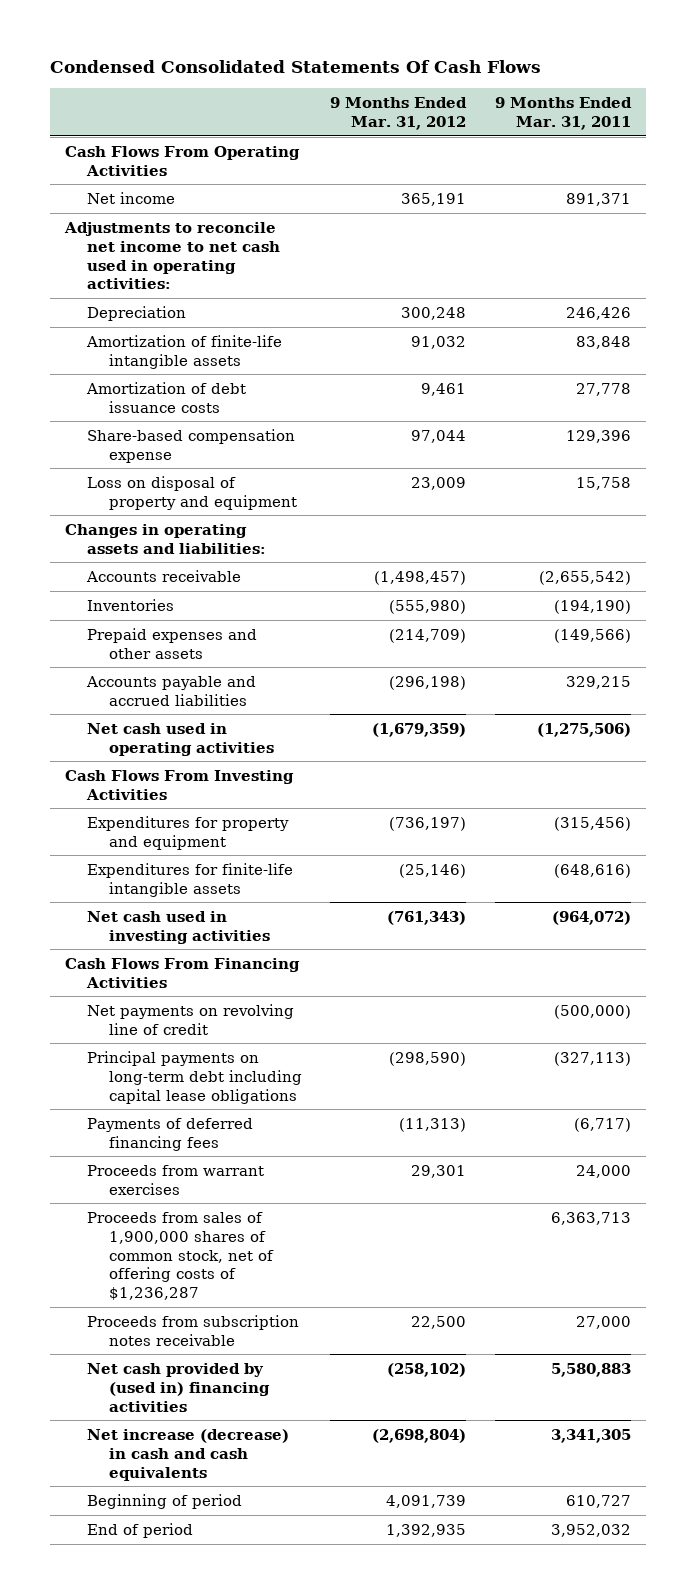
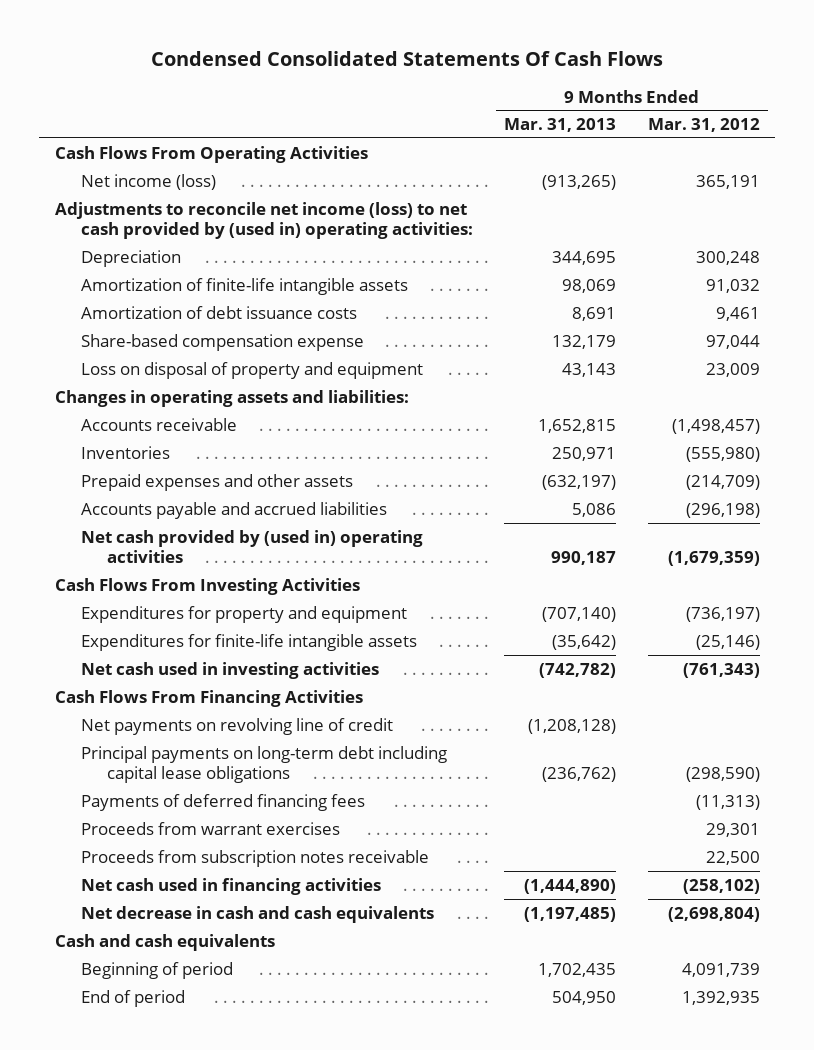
- | 9 Months Ended Mar. 31, 2012 | 9 Months Ended Mar. 31, 2011
+ | 9 Months Ended Mar. 31, 2013 | 9 Months Ended Mar. 31, 2012
- Net income | 365,191 | 891,371
- Adjustments to reconcile net income to net cash used in operating activities:
+ Net income (loss) | (913,265) | 365,191
+ Adjustments to reconcile net income (loss) to net cash provided by (used in) operating activities:
- Net cash used in operating activities | (1,679,359) | (1,275,506)
+ Net cash provided by (used in) operating activities | 990,187 | (1,679,359)
- Proceeds from sales of 1,900,000 shares of common stock, net of offering costs of $1,236,287 | | 6,363,713
- Net cash provided by (used in) financing activities | (258,102) | 5,580,883
- Net increase (decrease) in cash and cash equivalents | (2,698,804) | 3,341,305
+ Net cash used in financing activities | (1,444,890) | (258,102)
+ Net decrease in cash and cash equivalents | (1,197,485) | (2,698,804)
+ Cash and cash equivalents

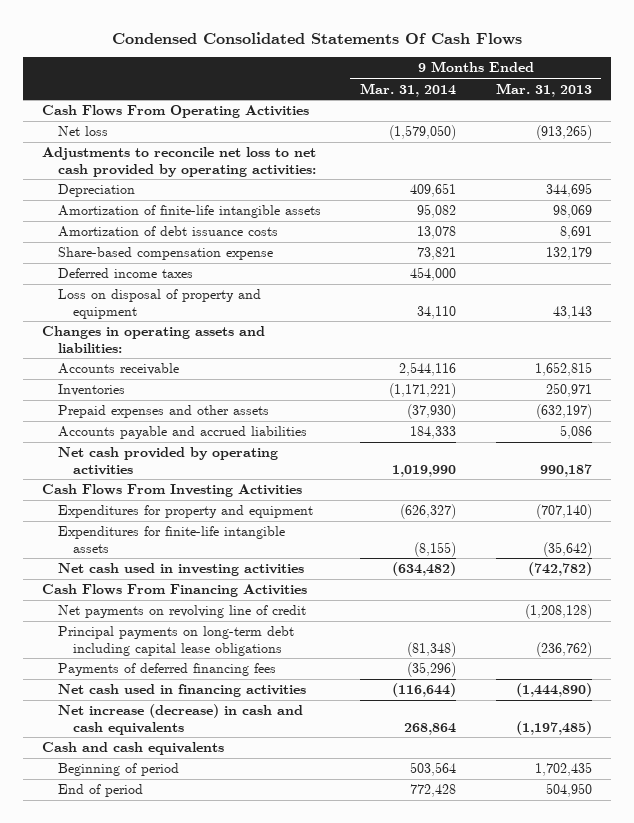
- | 9 Months Ended Mar. 31, 2013 | 9 Months Ended Mar. 31, 2012
+ | 9 Months Ended Mar. 31, 2014 | 9 Months Ended Mar. 31, 2013
- Net income (loss) | (913,265) | 365,191
- Adjustments to reconcile net income (loss) to net cash provided by (used in) operating activities:
+ Net loss | (1,579,050) | (913,265)
+ Adjustments to reconcile net loss to net cash provided by operating activities:
+ Deferred income taxes | 454,000 |
- Net cash provided by (used in) operating activities | 990,187 | (1,679,359)
+ Net cash provided by operating activities | 1,019,990 | 990,187
- Proceeds from warrant exercises | | 29,301
- Proceeds from subscription notes receivable | | 22,500
- Net decrease in cash and cash equivalents | (1,197,485) | (2,698,804)
+ Net increase (decrease) in cash and cash equivalents | 268,864 | (1,197,485)

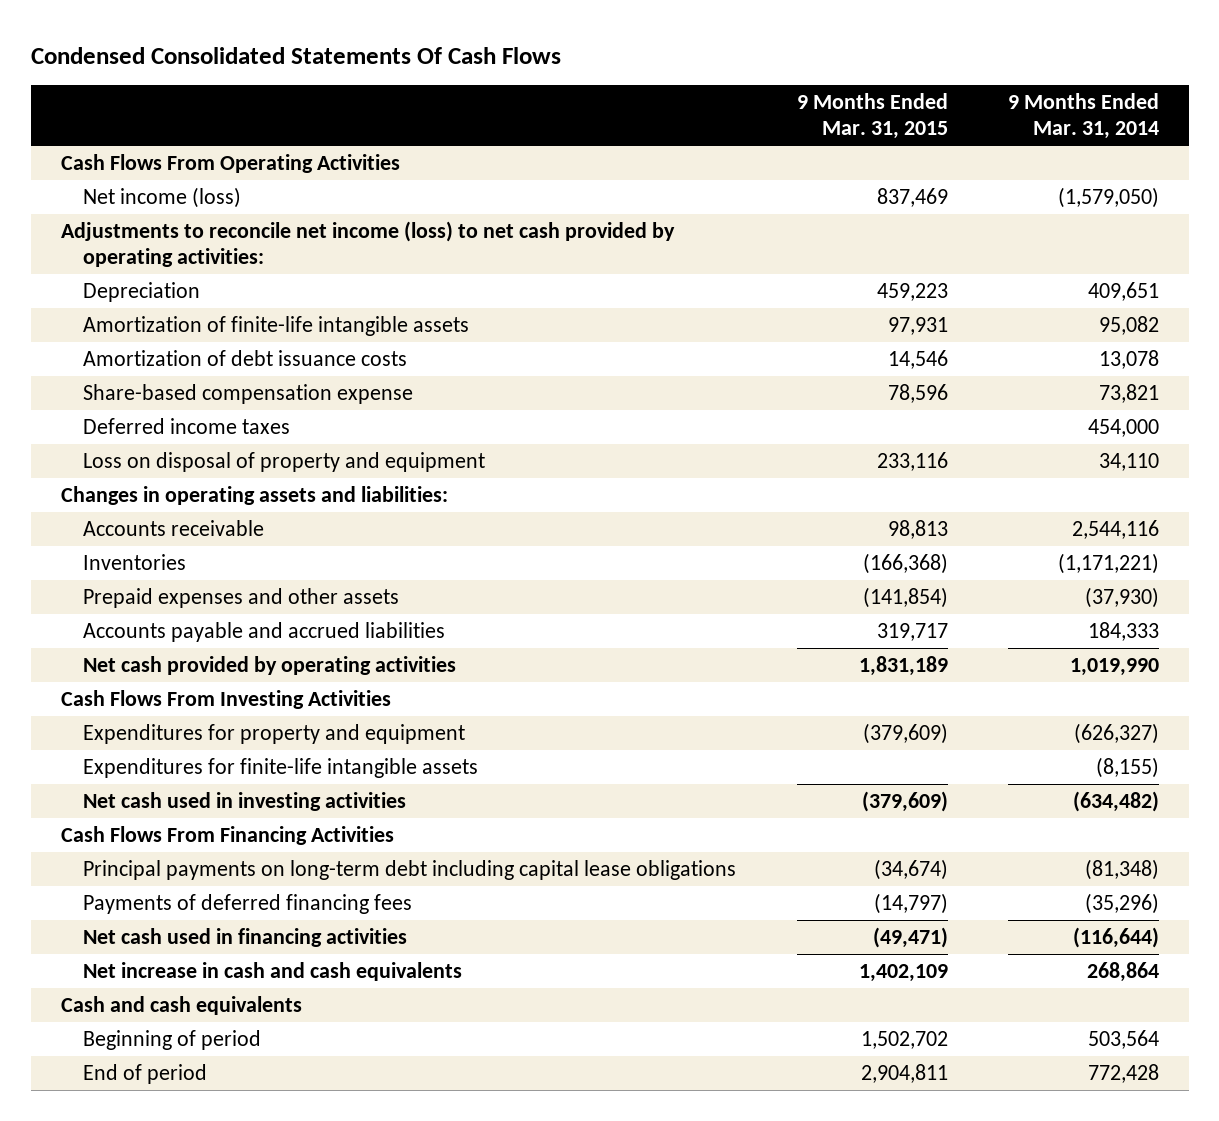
- | 9 Months Ended Mar. 31, 2014 | 9 Months Ended Mar. 31, 2013
+ | 9 Months Ended Mar. 31, 2015 | 9 Months Ended Mar. 31, 2014
- Net loss | (1,579,050) | (913,265)
- Adjustments to reconcile net loss to net cash provided by operating activities:
+ Net income (loss) | 837,469 | (1,579,050)
+ Adjustments to reconcile net income (loss) to net cash provided by operating activities:
- Net payments on revolving line of credit | | (1,208,128)
- Net increase (decrease) in cash and cash equivalents | 268,864 | (1,197,485)
+ Net increase in cash and cash equivalents | 1,402,109 | 268,864

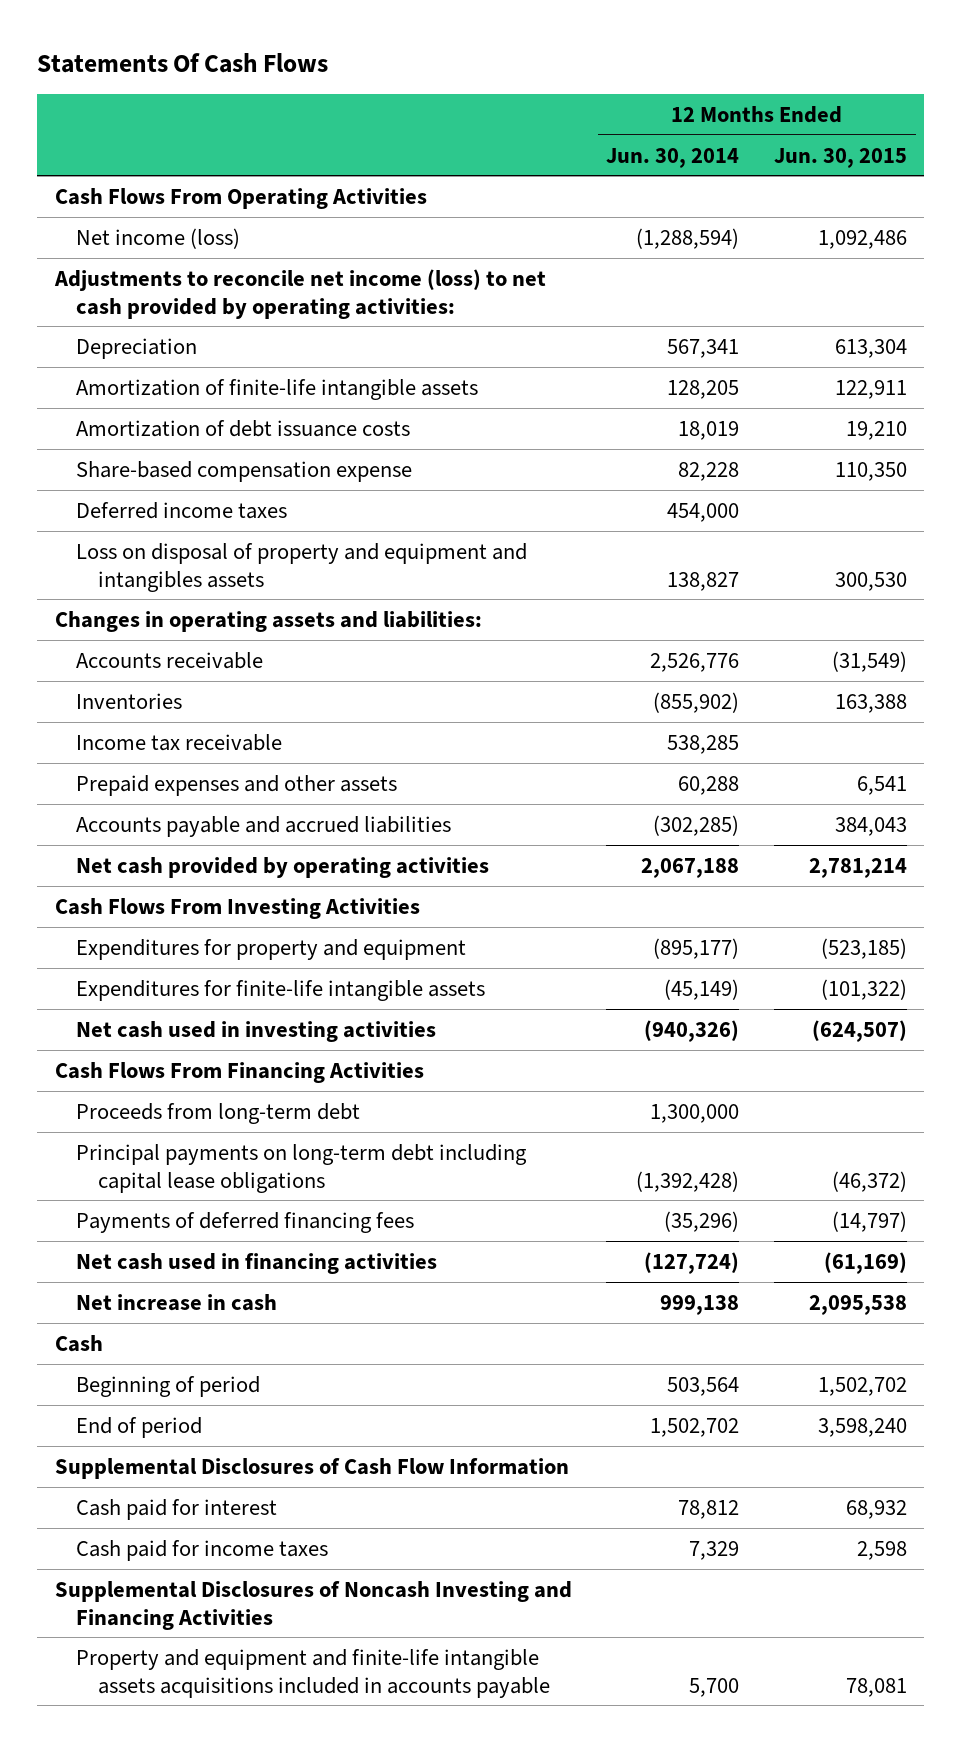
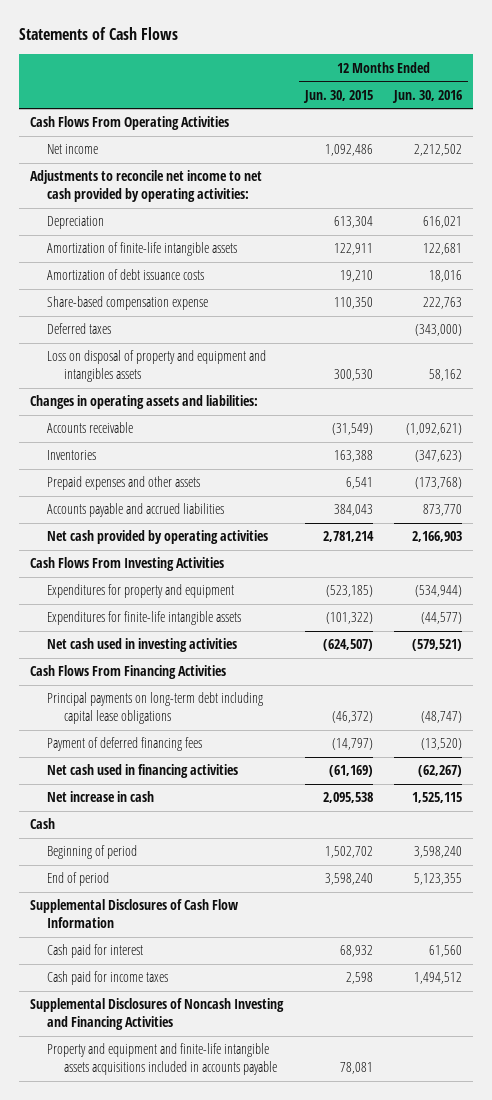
- Statements Of Cash Flows
+ Statements of Cash Flows
- | 12 Months Ended Jun. 30, 2014 | 12 Months Ended Jun. 30, 2015
+ | 12 Months Ended Jun. 30, 2015 | 12 Months Ended Jun. 30, 2016
- Net income (loss) | (1,288,594) | 1,092,486
- Adjustments to reconcile net income (loss) to net cash provided by operating activities:
+ Net income | 1,092,486 | 2,212,502
+ Adjustments to reconcile net income to net cash provided by operating activities:
- Deferred income taxes | 454,000 |
+ Deferred taxes | | (343,000)
- Income tax receivable | 538,285 |
- Proceeds from long-term debt | 1,300,000 |
- Payments of deferred financing fees | (35,296) | (14,797)
+ Payment of deferred financing fees | (14,797) | (13,520)

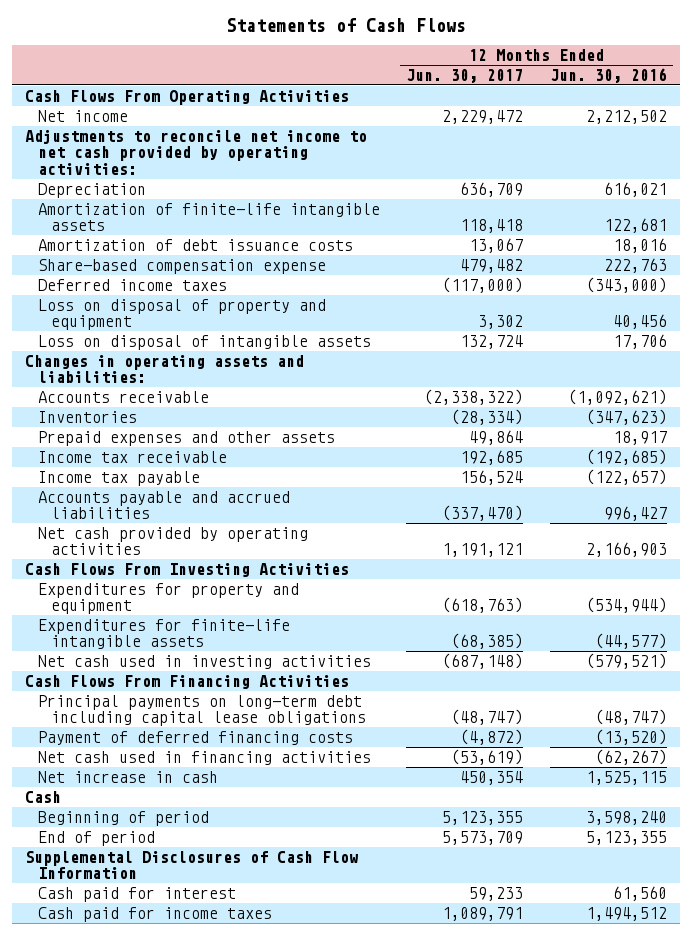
- | 12 Months Ended Jun. 30, 2015 | 12 Months Ended Jun. 30, 2016
+ | 12 Months Ended Jun. 30, 2017 | 12 Months Ended Jun. 30, 2016
- Deferred taxes | | (343,000)
- Loss on disposal of property and equipment and intangibles assets | 300,530 | 58,162
+ Deferred income taxes | (117,000) | (343,000)
+ Loss on disposal of property and equipment | 3,302 | 40,456
+ Loss on disposal of intangible assets | 132,724 | 17,706
- Prepaid expenses and other assets | 6,541 | (173,768)
- Accounts payable and accrued liabilities | 384,043 | 873,770
+ Prepaid expenses and other assets | 49,864 | 18,917
+ Income tax receivable | 192,685 | (192,685)
+ Income tax payable | 156,524 | (122,657)
+ Accounts payable and accrued liabilities | (337,470) | 996,427
- Payment of deferred financing fees | (14,797) | (13,520)
+ Payment of deferred financing costs | (4,872) | (13,520)
- Supplemental Disclosures of Noncash Investing and Financing Activities
- Property and equipment and finite-life intangible assets acquisitions included in accounts payable | 78,081 |

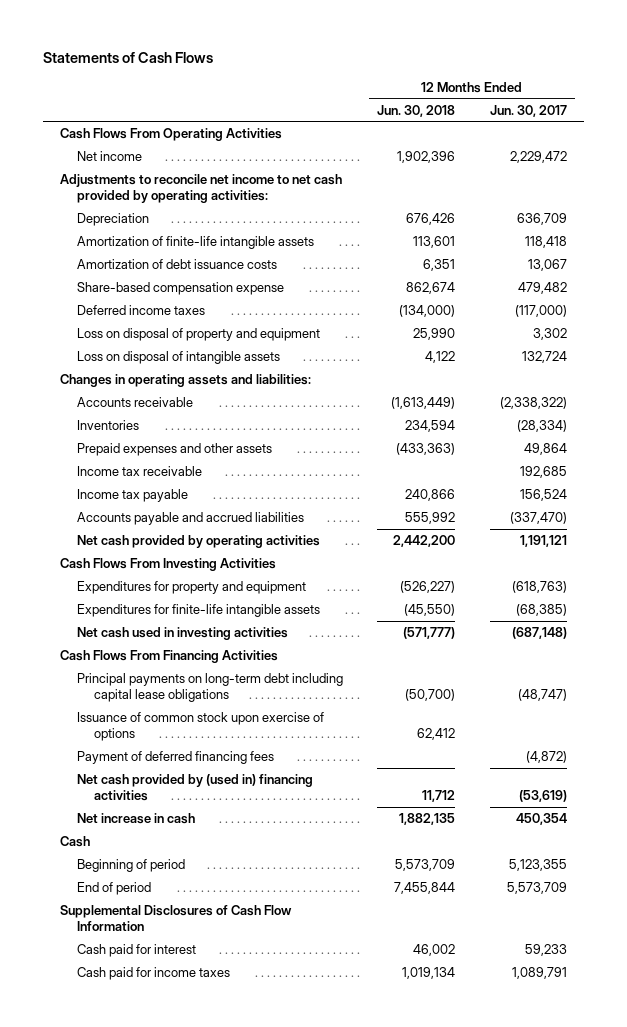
- | 12 Months Ended Jun. 30, 2017 | 12 Months Ended Jun. 30, 2016
+ | 12 Months Ended Jun. 30, 2018 | 12 Months Ended Jun. 30, 2017
- Payment of deferred financing costs | (4,872) | (13,520)
- Net cash used in financing activities | (53,619) | (62,267)
+ Issuance of common stock upon exercise of options | 62,412 |
+ Payment of deferred financing fees | | (4,872)
+ Net cash provided by (used in) financing activities | 11,712 | (53,619)

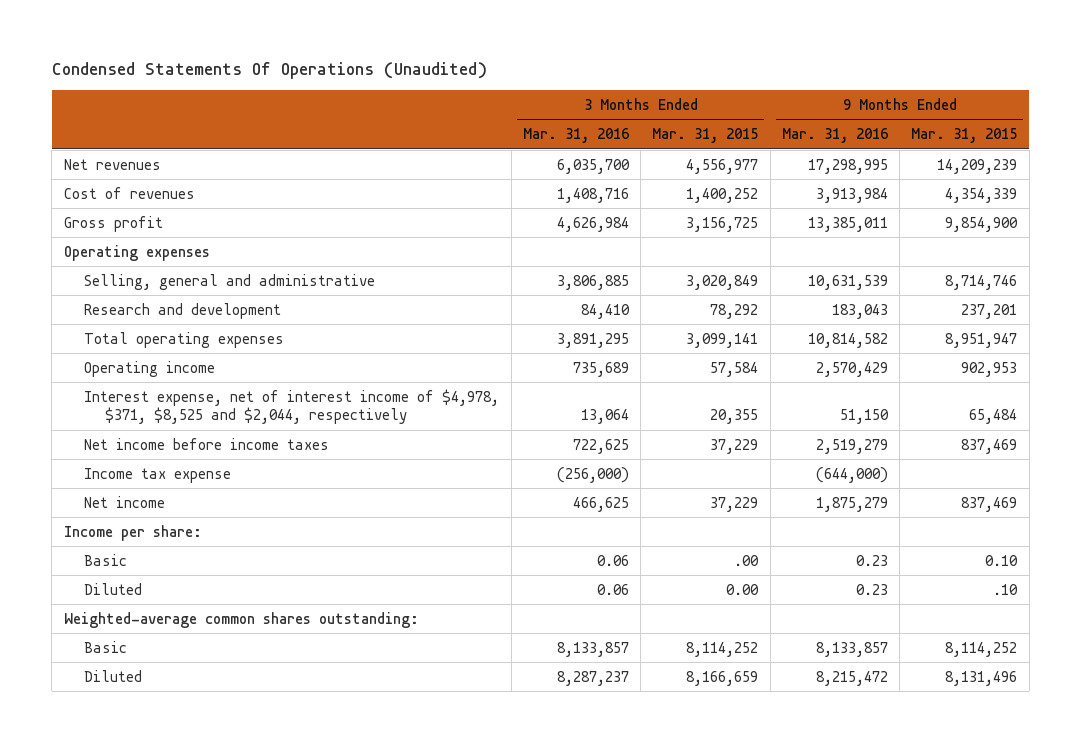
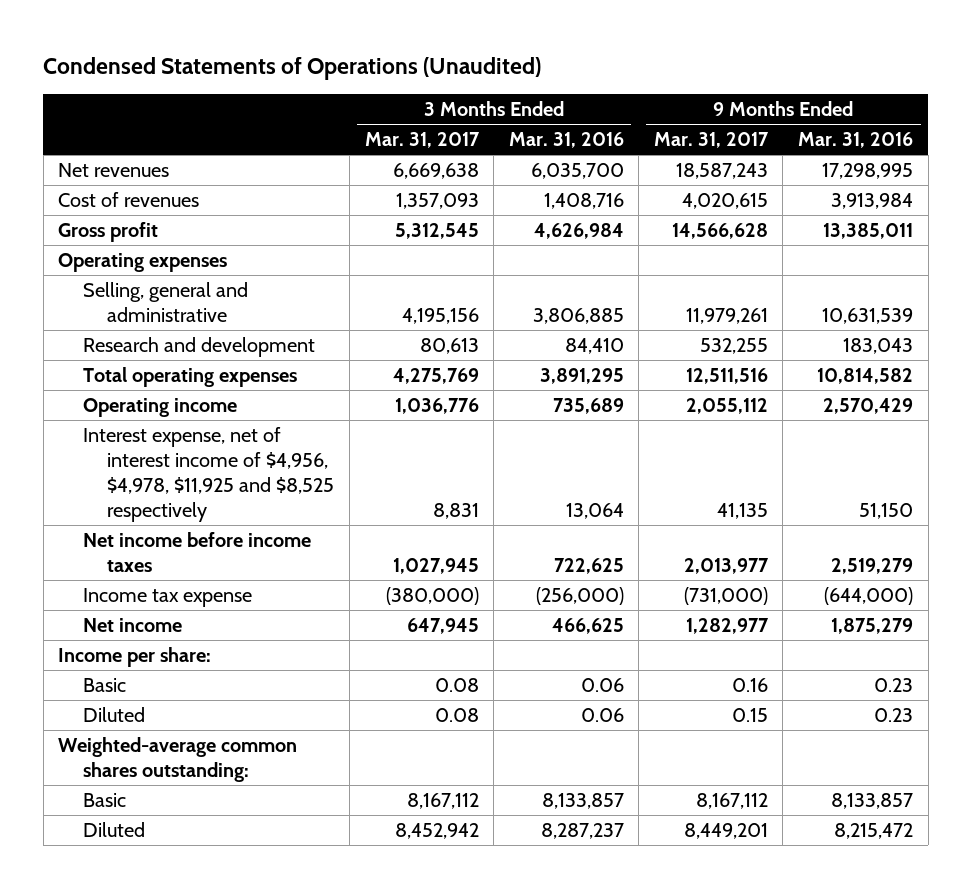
- Condensed Statements Of Operations (Unaudited)
+ Condensed Statements of Operations (Unaudited)
- | 3 Months Ended Mar. 31, 2016 | 3 Months Ended Mar. 31, 2015 | 9 Months Ended Mar. 31, 2016 | 9 Months Ended Mar. 31, 2015
+ | 3 Months Ended Mar. 31, 2017 | 3 Months Ended Mar. 31, 2016 | 9 Months Ended Mar. 31, 2017 | 9 Months Ended Mar. 31, 2016
- Interest expense, net of interest income of $4,978, $371, $8,525 and $2,044, respectively | 13,064 | 20,355 | 51,150 | 65,484
+ Interest expense, net of interest income of $4,956, $4,978, $11,925 and $8,525 respectively | 8,831 | 13,064 | 41,135 | 51,150

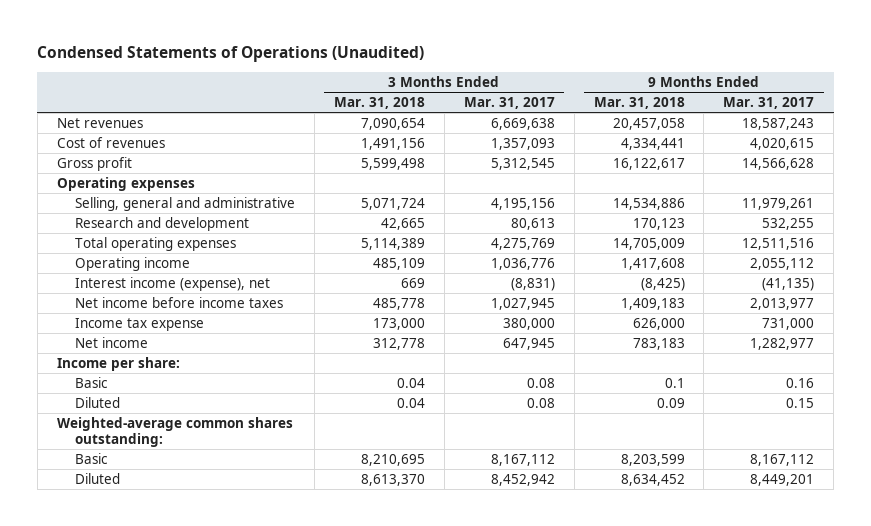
- | 3 Months Ended Mar. 31, 2017 | 3 Months Ended Mar. 31, 2016 | 9 Months Ended Mar. 31, 2017 | 9 Months Ended Mar. 31, 2016
+ | 3 Months Ended Mar. 31, 2018 | 3 Months Ended Mar. 31, 2017 | 9 Months Ended Mar. 31, 2018 | 9 Months Ended Mar. 31, 2017
- Interest expense, net of interest income of $4,956, $4,978, $11,925 and $8,525 respectively | 8,831 | 13,064 | 41,135 | 51,150
+ Interest income (expense), net | 669 | (8,831) | (8,425) | (41,135)
- Income tax expense | (380,000) | (256,000) | (731,000) | (644,000)
+ Income tax expense | 173,000 | 380,000 | 626,000 | 731,000

